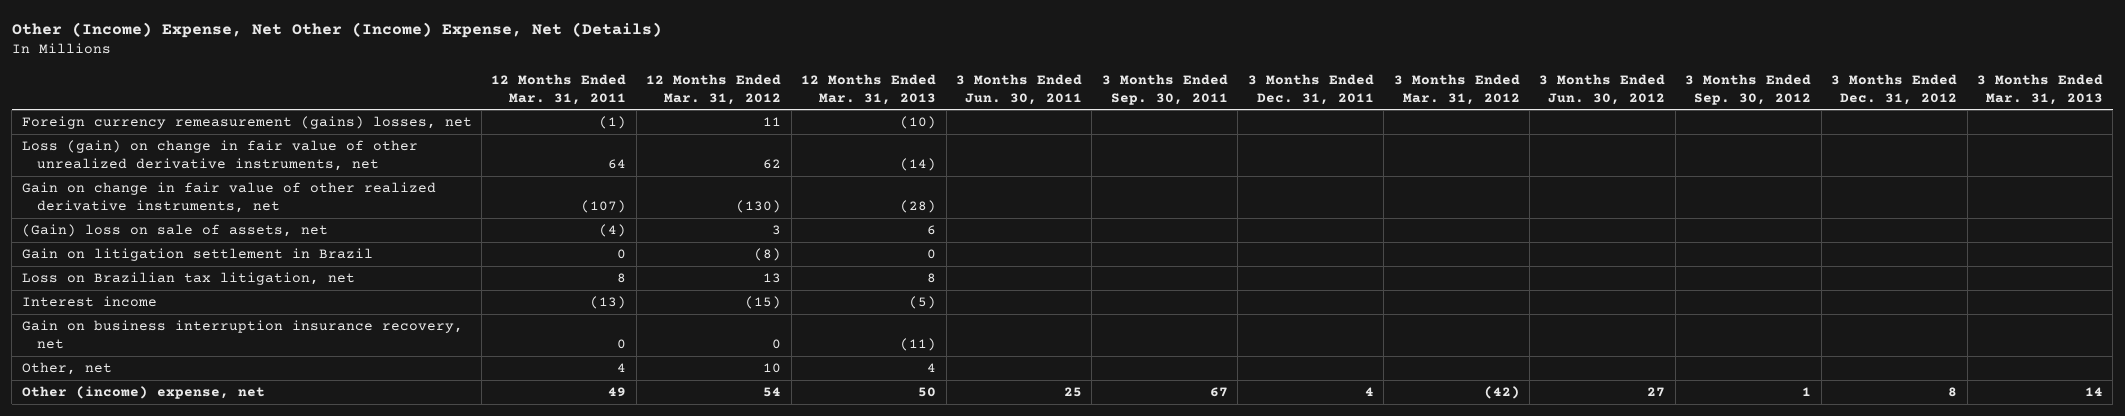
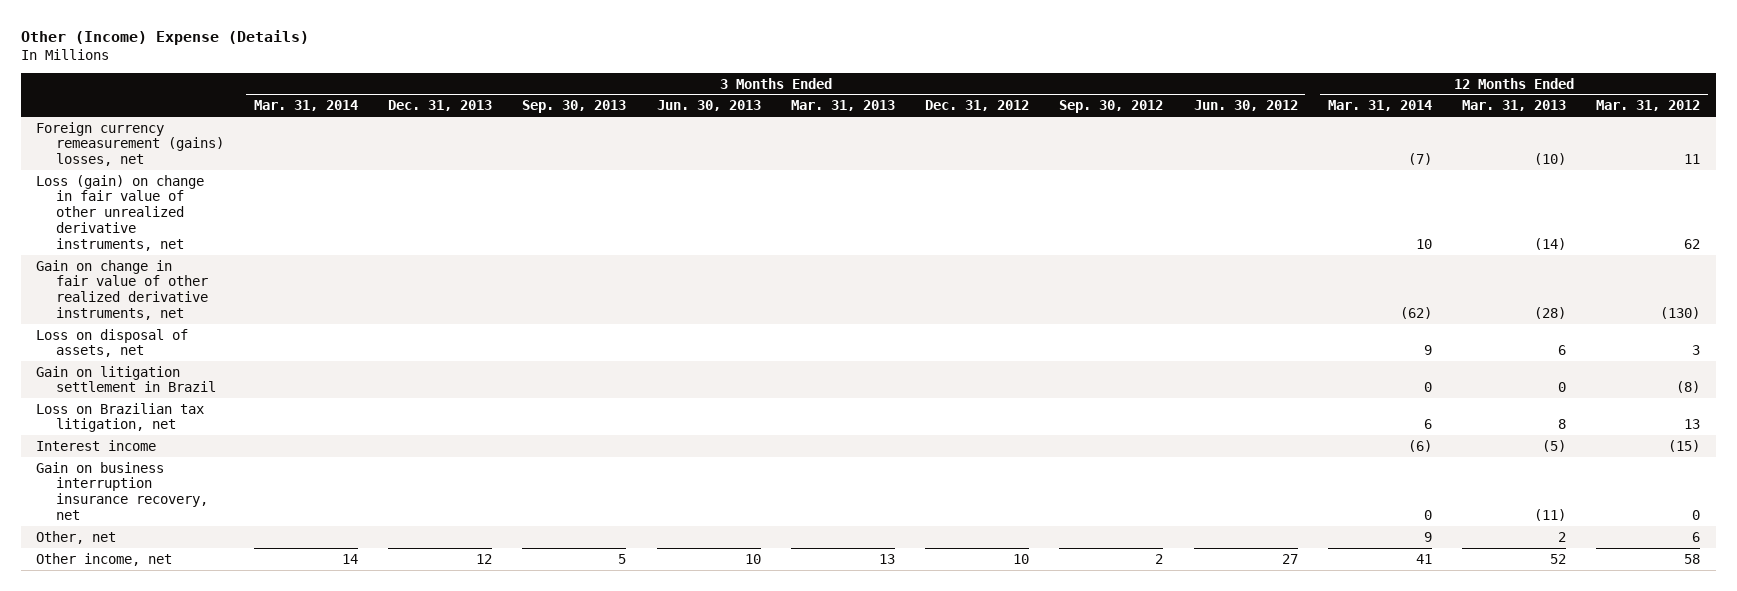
- Other (Income) Expense, Net Other (Income) Expense, Net (Details)
+ Other (Income) Expense (Details)
- | 12 Months Ended Mar. 31, 2011 | 12 Months Ended Mar. 31, 2012 | 12 Months Ended Mar. 31, 2013 | 3 Months Ended Jun. 30, 2011 | 3 Months Ended Sep. 30, 2011 | 3 Months Ended Dec. 31, 2011 | 3 Months Ended Mar. 31, 2012 | 3 Months Ended Jun. 30, 2012 | 3 Months Ended Sep. 30, 2012 | 3 Months Ended Dec. 31, 2012 | 3 Months Ended Mar. 31, 2013
+ | 3 Months Ended Mar. 31, 2014 | 3 Months Ended Dec. 31, 2013 | 3 Months Ended Sep. 30, 2013 | 3 Months Ended Jun. 30, 2013 | 3 Months Ended Mar. 31, 2013 | 3 Months Ended Dec. 31, 2012 | 3 Months Ended Sep. 30, 2012 | 3 Months Ended Jun. 30, 2012 | 12 Months Ended Mar. 31, 2014 | 12 Months Ended Mar. 31, 2013 | 12 Months Ended Mar. 31, 2012
- (Gain) loss on sale of assets, net | (4) | 3 | 6 | | | | | | | |
+ Loss on disposal of assets, net | | | | | | | | | 9 | 6 | 3
- Other, net | 4 | 10 | 4 | | | | | | | |
- Other (income) expense, net | 49 | 54 | 50 | 25 | 67 | 4 | (42) | 27 | 1 | 8 | 14
+ Other, net | | | | | | | | | 9 | 2 | 6
+ Other income, net | 14 | 12 | 5 | 10 | 13 | 10 | 2 | 27 | 41 | 52 | 58

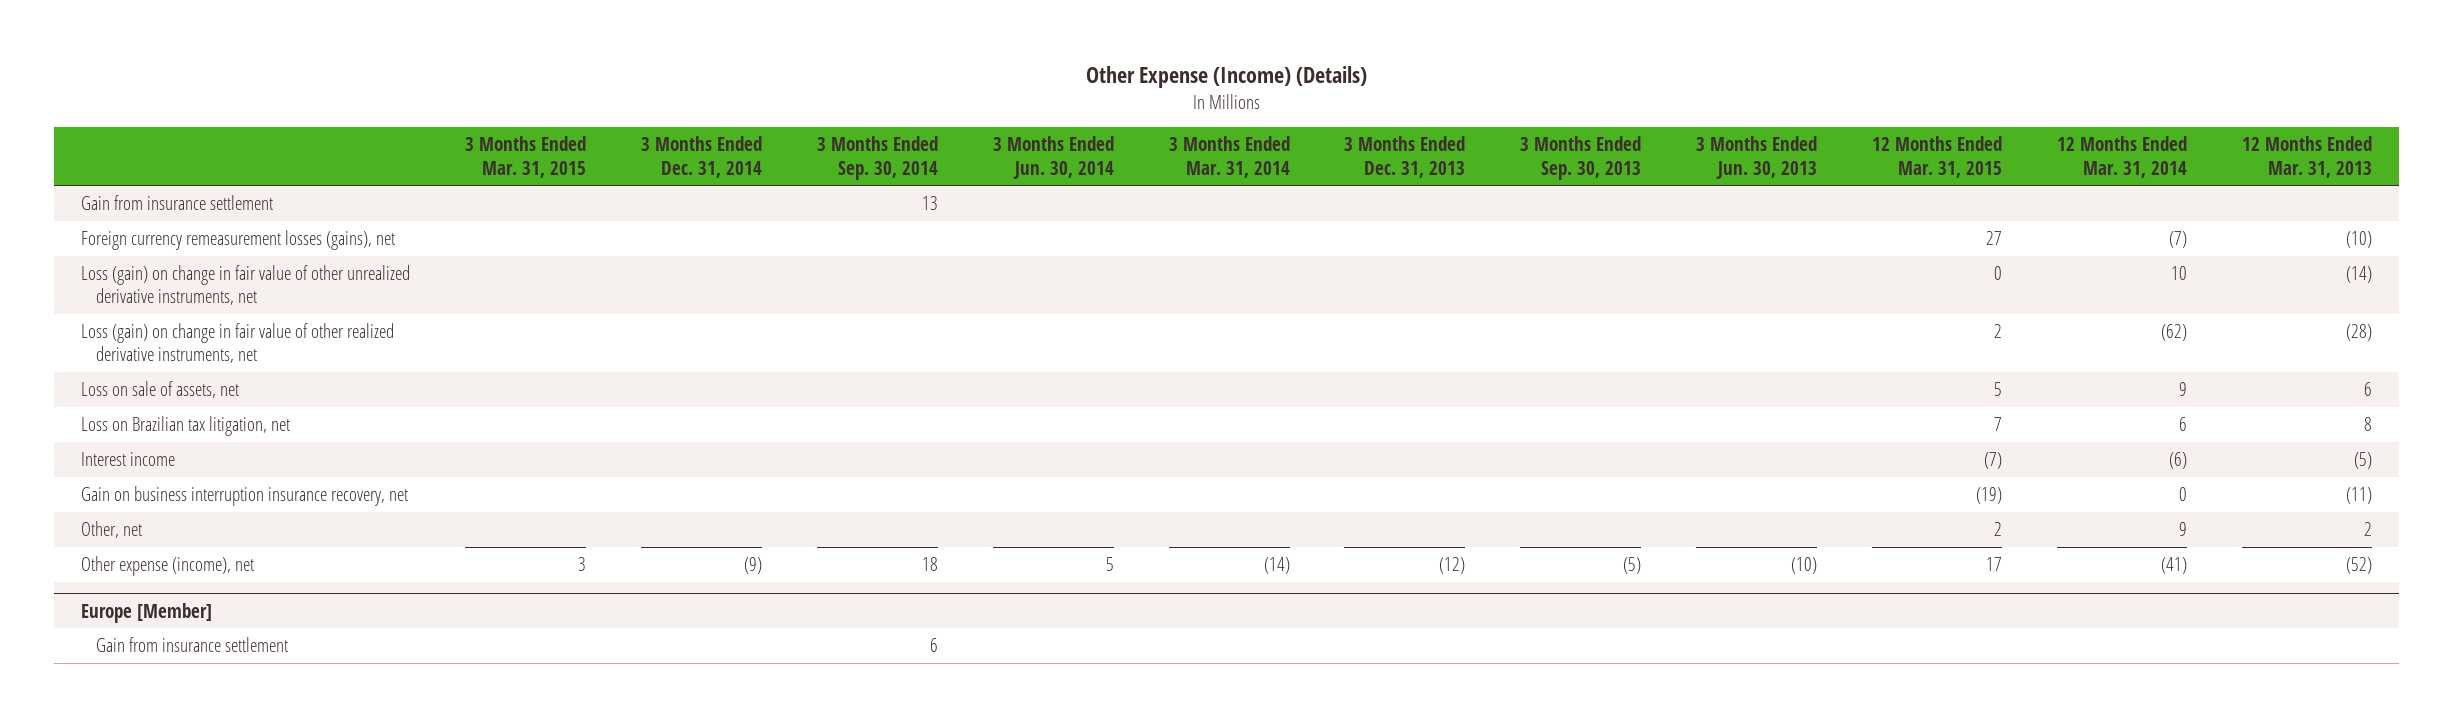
- Other (Income) Expense (Details)
+ Other Expense (Income) (Details)
- | 3 Months Ended Mar. 31, 2014 | 3 Months Ended Dec. 31, 2013 | 3 Months Ended Sep. 30, 2013 | 3 Months Ended Jun. 30, 2013 | 3 Months Ended Mar. 31, 2013 | 3 Months Ended Dec. 31, 2012 | 3 Months Ended Sep. 30, 2012 | 3 Months Ended Jun. 30, 2012 | 12 Months Ended Mar. 31, 2014 | 12 Months Ended Mar. 31, 2013 | 12 Months Ended Mar. 31, 2012
+ | 3 Months Ended Mar. 31, 2015 | 3 Months Ended Dec. 31, 2014 | 3 Months Ended Sep. 30, 2014 | 3 Months Ended Jun. 30, 2014 | 3 Months Ended Mar. 31, 2014 | 3 Months Ended Dec. 31, 2013 | 3 Months Ended Sep. 30, 2013 | 3 Months Ended Jun. 30, 2013 | 12 Months Ended Mar. 31, 2015 | 12 Months Ended Mar. 31, 2014 | 12 Months Ended Mar. 31, 2013
- Foreign currency remeasurement (gains) losses, net | | | | | | | | | (7) | (10) | 11
+ Gain from insurance settlement | | | 13 | | | | | | | |
+ Foreign currency remeasurement losses (gains), net | | | | | | | | | 27 | (7) | (10)
- Gain on change in fair value of other realized derivative instruments, net | | | | | | | | | (62) | (28) | (130)
- Loss on disposal of assets, net | | | | | | | | | 9 | 6 | 3
- Gain on litigation settlement in Brazil | | | | | | | | | 0 | 0 | (8)
+ Loss (gain) on change in fair value of other realized derivative instruments, net | | | | | | | | | 2 | (62) | (28)
+ Loss on sale of assets, net | | | | | | | | | 5 | 9 | 6
- Other income, net | 14 | 12 | 5 | 10 | 13 | 10 | 2 | 27 | 41 | 52 | 58
+ Other expense (income), net | 3 | (9) | 18 | 5 | (14) | (12) | (5) | (10) | 17 | (41) | (52)
+ Europe [Member]
+ Gain from insurance settlement | | | 6 | | | | | | | |

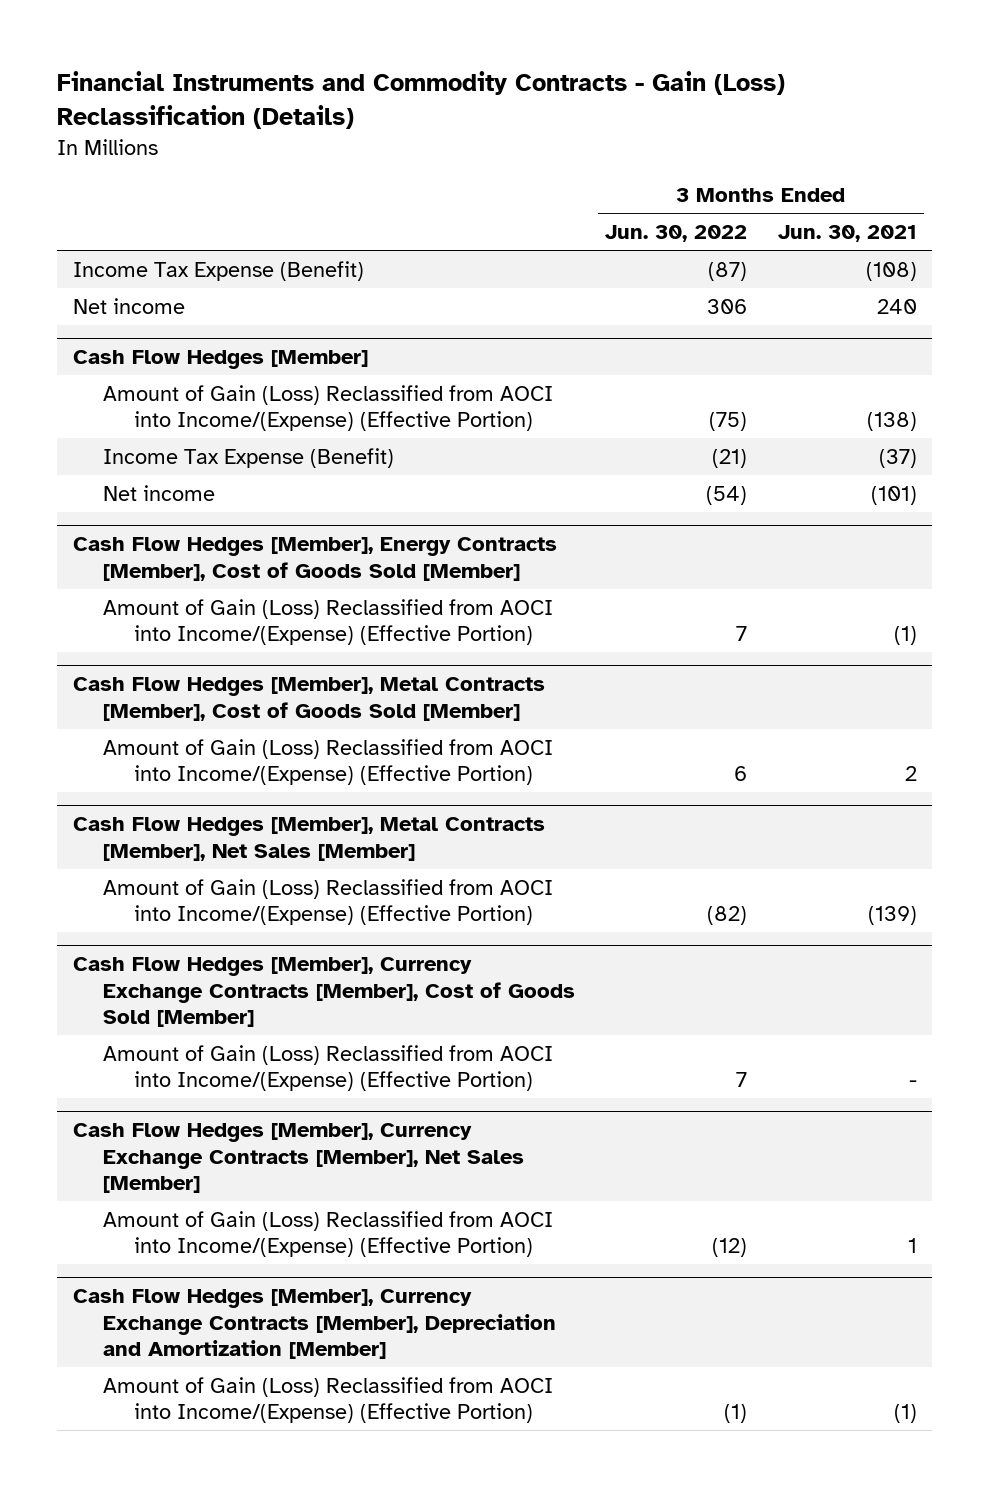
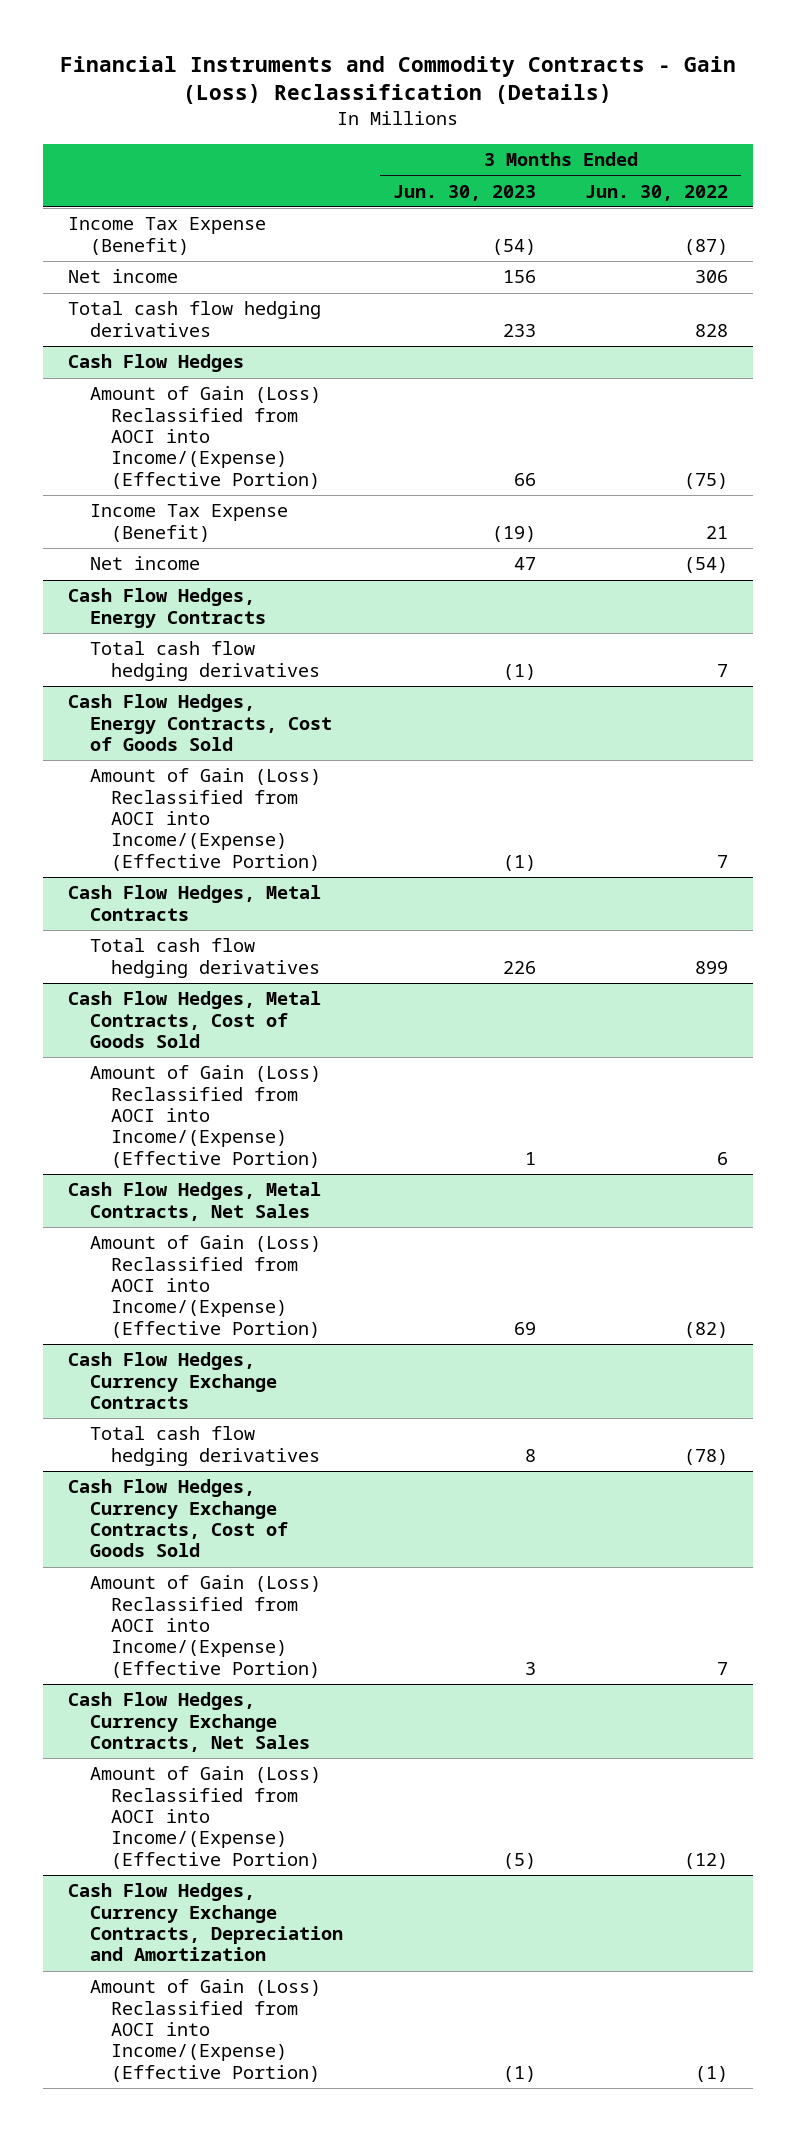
- | 3 Months Ended Jun. 30, 2022 | 3 Months Ended Jun. 30, 2021
+ | 3 Months Ended Jun. 30, 2023 | 3 Months Ended Jun. 30, 2022
- Cash Flow Hedges [Member]
+ Total cash flow hedging derivatives | 233 | 828
+ Cash Flow Hedges
- Income Tax Expense (Benefit) | (21) | (37)
+ Income Tax Expense (Benefit) | (19) | 21
- Cash Flow Hedges [Member], Energy Contracts [Member], Cost of Goods Sold [Member]
+ Cash Flow Hedges, Energy Contracts
+ Total cash flow hedging derivatives | (1) | 7
+ Cash Flow Hedges, Energy Contracts, Cost of Goods Sold
- Cash Flow Hedges [Member], Metal Contracts [Member], Cost of Goods Sold [Member]
+ Cash Flow Hedges, Metal Contracts
+ Total cash flow hedging derivatives | 226 | 899
+ Cash Flow Hedges, Metal Contracts, Cost of Goods Sold
- Cash Flow Hedges [Member], Metal Contracts [Member], Net Sales [Member]
+ Cash Flow Hedges, Metal Contracts, Net Sales
- Cash Flow Hedges [Member], Currency Exchange Contracts [Member], Cost of Goods Sold [Member]
+ Cash Flow Hedges, Currency Exchange Contracts
+ Total cash flow hedging derivatives | 8 | (78)
+ Cash Flow Hedges, Currency Exchange Contracts, Cost of Goods Sold
- Cash Flow Hedges [Member], Currency Exchange Contracts [Member], Net Sales [Member]
+ Cash Flow Hedges, Currency Exchange Contracts, Net Sales
- Cash Flow Hedges [Member], Currency Exchange Contracts [Member], Depreciation and Amortization [Member]
+ Cash Flow Hedges, Currency Exchange Contracts, Depreciation and Amortization

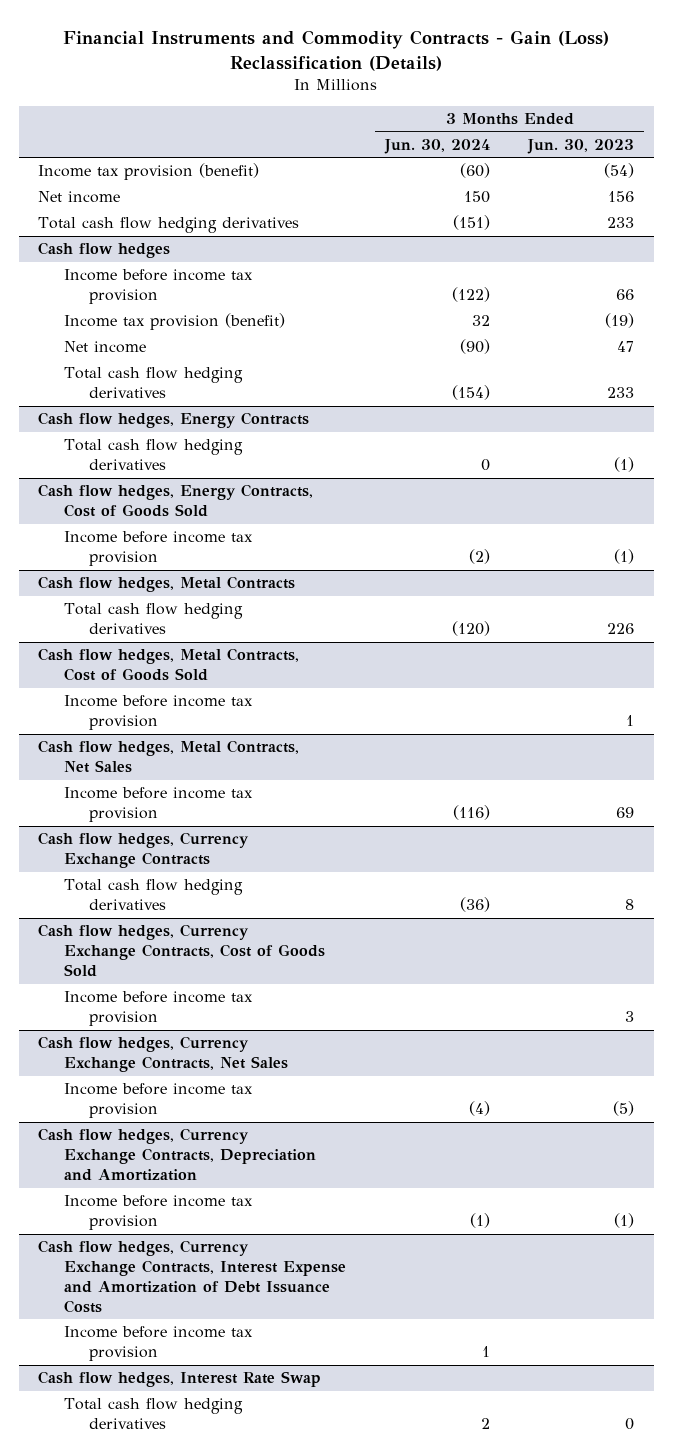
- | 3 Months Ended Jun. 30, 2023 | 3 Months Ended Jun. 30, 2022
+ | 3 Months Ended Jun. 30, 2024 | 3 Months Ended Jun. 30, 2023
- Income Tax Expense (Benefit) | (54) | (87)
+ Income tax provision (benefit) | (60) | (54)
- Cash Flow Hedges
- Amount of Gain (Loss) Reclassified from AOCI into Income/(Expense) (Effective Portion) | 66 | (75)
- Income Tax Expense (Benefit) | (19) | 21
+ Cash flow hedges
+ Income before income tax provision | (122) | 66
+ Income tax provision (benefit) | 32 | (19)
- Cash Flow Hedges, Energy Contracts
+ Total cash flow hedging derivatives | (154) | 233
+ Cash flow hedges, Energy Contracts
- Cash Flow Hedges, Energy Contracts, Cost of Goods Sold
- Amount of Gain (Loss) Reclassified from AOCI into Income/(Expense) (Effective Portion) | (1) | 7
- Cash Flow Hedges, Metal Contracts
+ Cash flow hedges, Energy Contracts, Cost of Goods Sold
+ Income before income tax provision | (2) | (1)
+ Cash flow hedges, Metal Contracts
- Cash Flow Hedges, Metal Contracts, Cost of Goods Sold
- Amount of Gain (Loss) Reclassified from AOCI into Income/(Expense) (Effective Portion) | 1 | 6
- Cash Flow Hedges, Metal Contracts, Net Sales
- Amount of Gain (Loss) Reclassified from AOCI into Income/(Expense) (Effective Portion) | 69 | (82)
- Cash Flow Hedges, Currency Exchange Contracts
+ Cash flow hedges, Metal Contracts, Cost of Goods Sold
+ Income before income tax provision | | 1
+ Cash flow hedges, Metal Contracts, Net Sales
+ Income before income tax provision | (116) | 69
+ Cash flow hedges, Currency Exchange Contracts
- Cash Flow Hedges, Currency Exchange Contracts, Cost of Goods Sold
- Amount of Gain (Loss) Reclassified from AOCI into Income/(Expense) (Effective Portion) | 3 | 7
- Cash Flow Hedges, Currency Exchange Contracts, Net Sales
- Amount of Gain (Loss) Reclassified from AOCI into Income/(Expense) (Effective Portion) | (5) | (12)
- Cash Flow Hedges, Currency Exchange Contracts, Depreciation and Amortization
- Amount of Gain (Loss) Reclassified from AOCI into Income/(Expense) (Effective Portion) | (1) | (1)
+ Cash flow hedges, Currency Exchange Contracts, Cost of Goods Sold
+ Income before income tax provision | | 3
+ Cash flow hedges, Currency Exchange Contracts, Net Sales
+ Income before income tax provision | (4) | (5)
+ Cash flow hedges, Currency Exchange Contracts, Depreciation and Amortization
+ Income before income tax provision | (1) | (1)
+ Cash flow hedges, Currency Exchange Contracts, Interest Expense and Amortization of Debt Issuance Costs
+ Income before income tax provision | 1 |
+ Cash flow hedges, Interest Rate Swap
+ Total cash flow hedging derivatives | 2 | 0

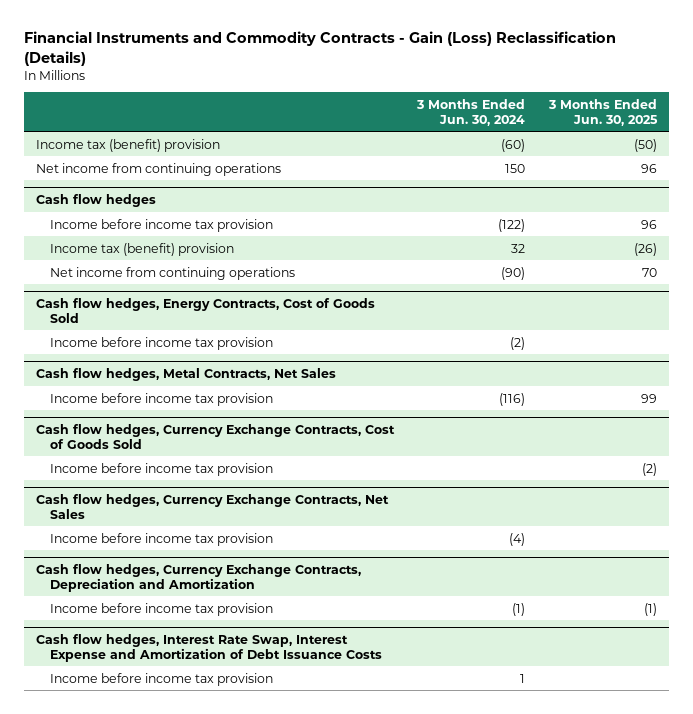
- | 3 Months Ended Jun. 30, 2024 | 3 Months Ended Jun. 30, 2023
+ | 3 Months Ended Jun. 30, 2024 | 3 Months Ended Jun. 30, 2025
- Income tax provision (benefit) | (60) | (54)
- Net income | 150 | 156
- Total cash flow hedging derivatives | (151) | 233
+ Income tax (benefit) provision | (60) | (50)
+ Net income from continuing operations | 150 | 96
@ Cash flow hedges
- Income tax provision (benefit) | 32 | (19)
- Net income | (90) | 47
- Total cash flow hedging derivatives | (154) | 233
- Cash flow hedges, Energy Contracts
- Total cash flow hedging derivatives | 0 | (1)
@ Cash flow hedges
+ Income tax (benefit) provision | 32 | (26)
+ Net income from continuing operations | (90) | 70
- Cash flow hedges, Metal Contracts
- Total cash flow hedging derivatives | (120) | 226
- Cash flow hedges, Metal Contracts, Cost of Goods Sold
- Income before income tax provision | | 1
- Cash flow hedges, Currency Exchange Contracts
- Total cash flow hedging derivatives | (36) | 8
- Cash flow hedges, Currency Exchange Contracts, Interest Expense and Amortization of Debt Issuance Costs
+ Cash flow hedges, Interest Rate Swap, Interest Expense and Amortization of Debt Issuance Costs
- Cash flow hedges, Interest Rate Swap
- Total cash flow hedging derivatives | 2 | 0

